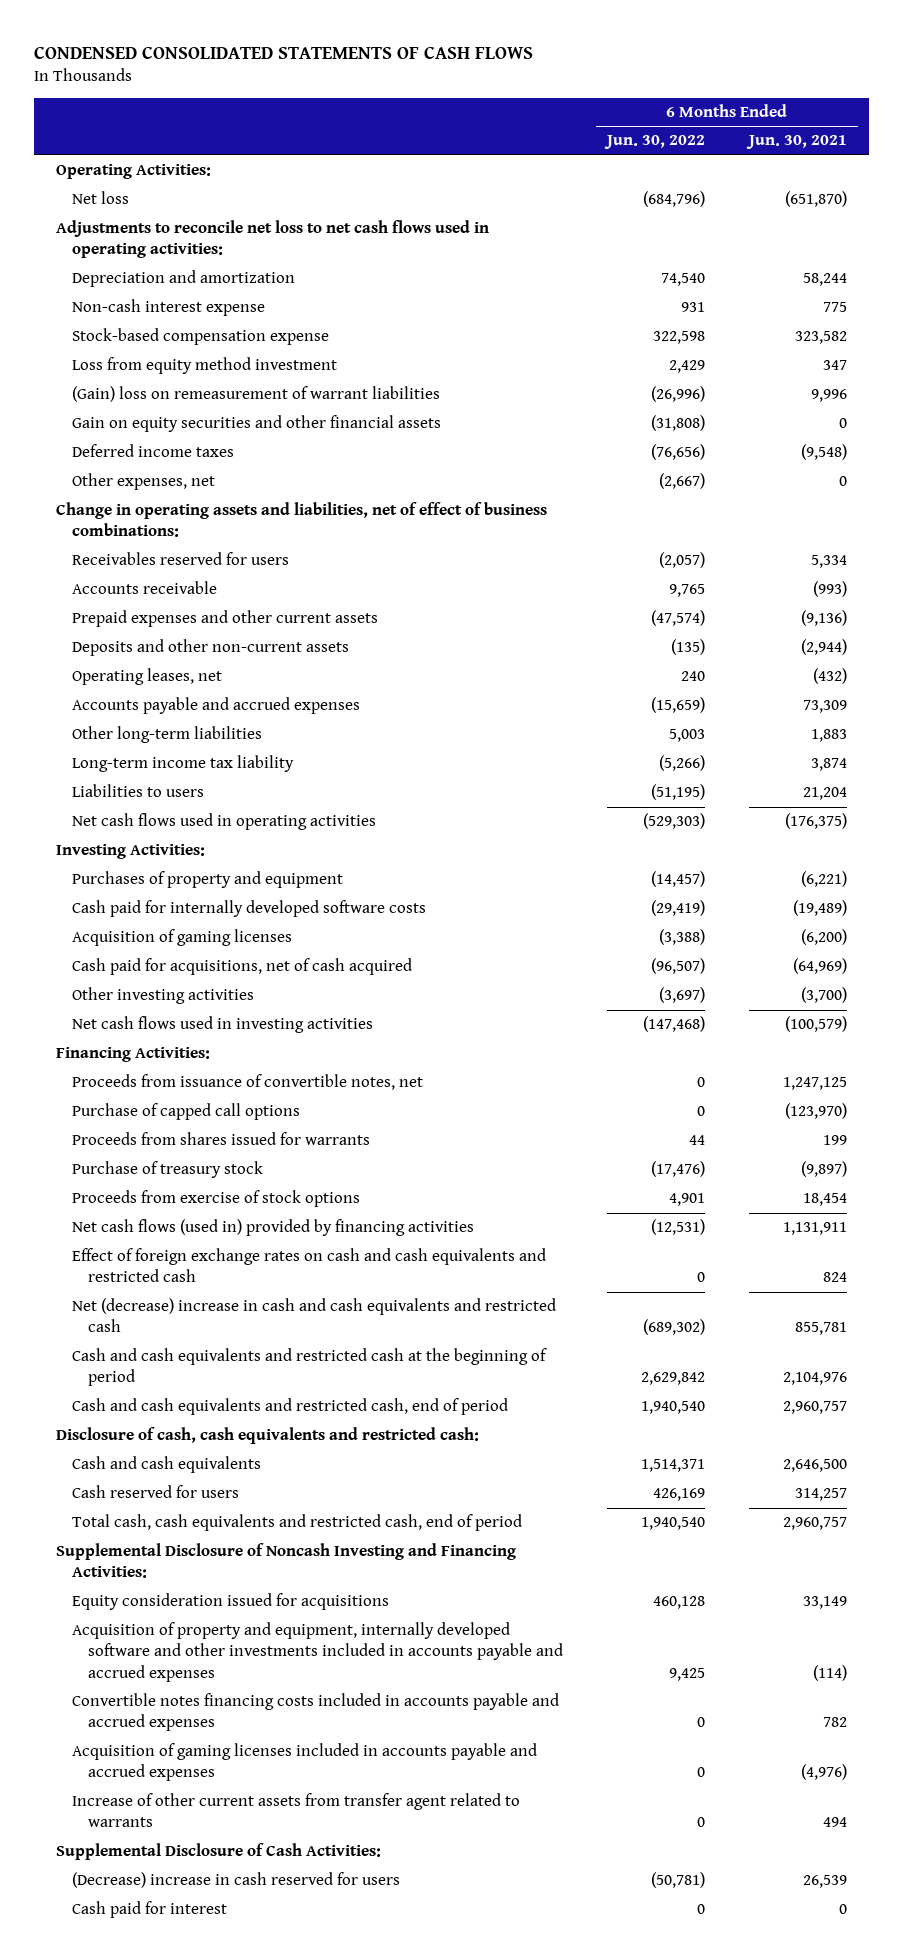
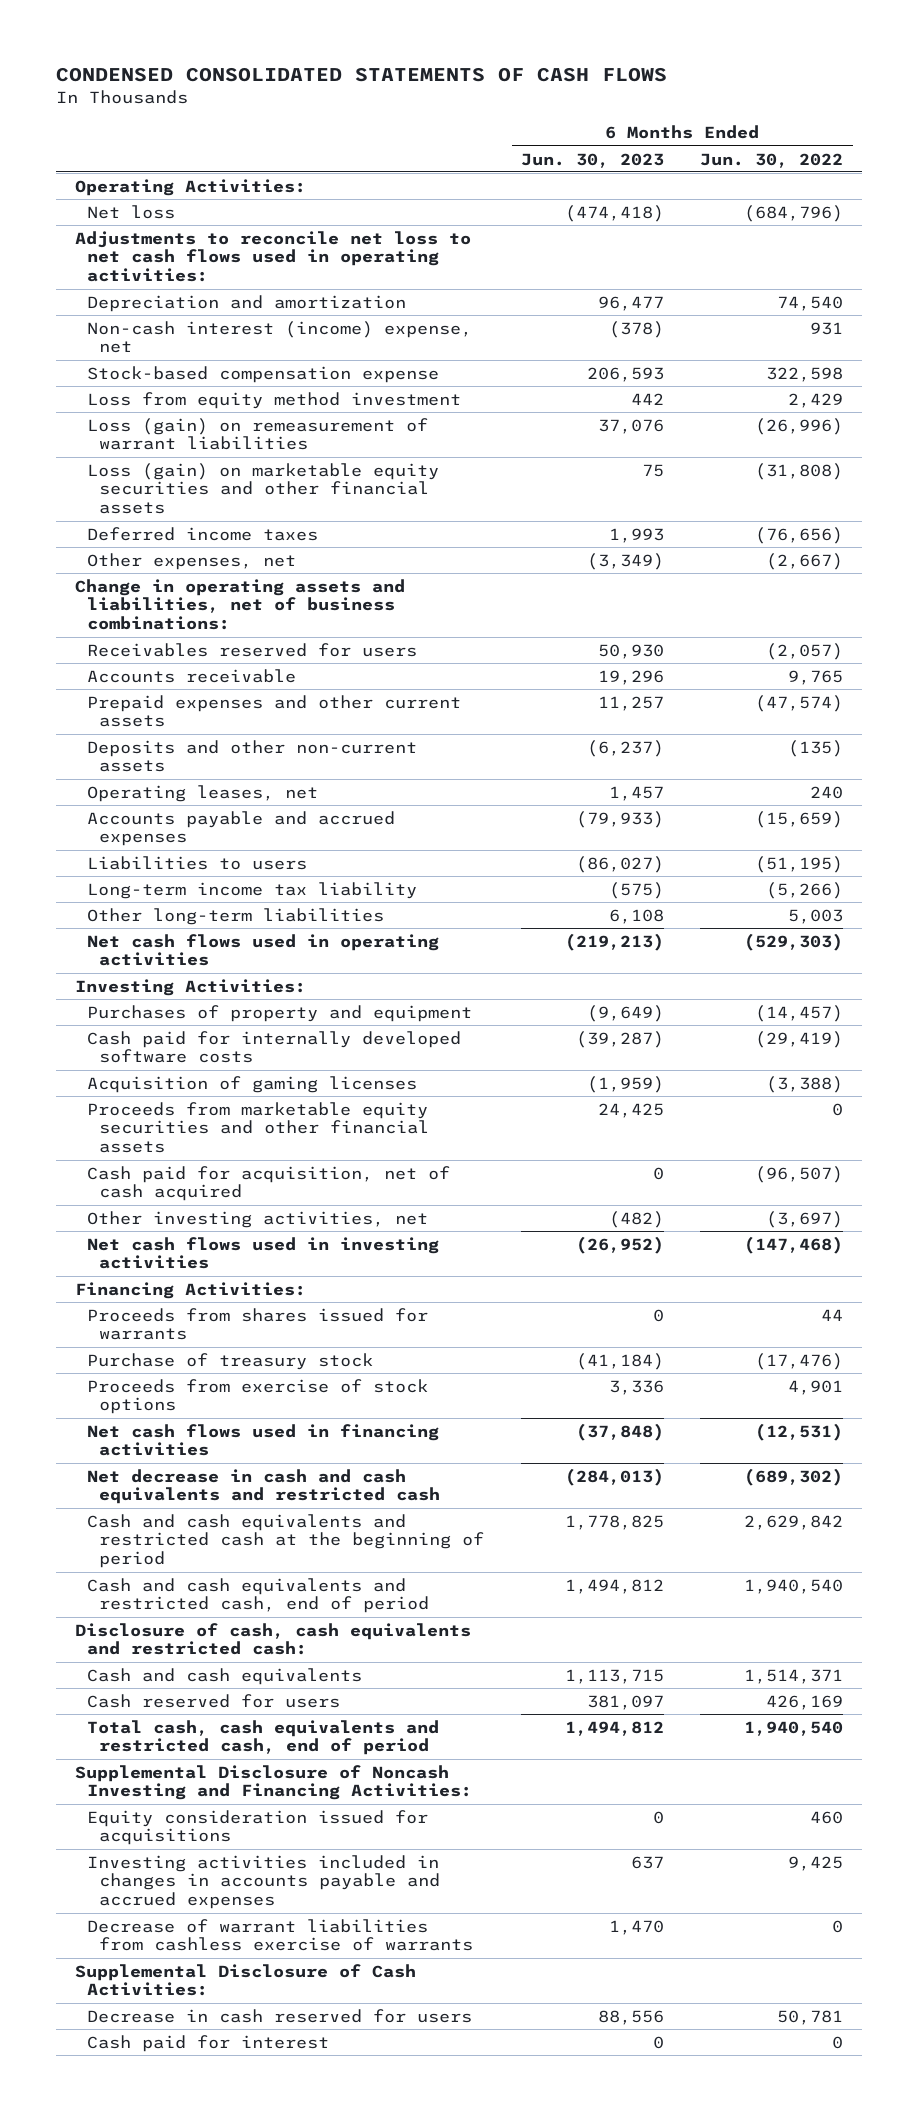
- | 6 Months Ended Jun. 30, 2022 | 6 Months Ended Jun. 30, 2021
+ | 6 Months Ended Jun. 30, 2023 | 6 Months Ended Jun. 30, 2022
- Non-cash interest expense | 931 | 775
+ Non-cash interest (income) expense, net | (378) | 931
- (Gain) loss on remeasurement of warrant liabilities | (26,996) | 9,996
- Gain on equity securities and other financial assets | (31,808) | 0
+ Loss (gain) on remeasurement of warrant liabilities | 37,076 | (26,996)
+ Loss (gain) on marketable equity securities and other financial assets | 75 | (31,808)
- Change in operating assets and liabilities, net of effect of business combinations:
+ Change in operating assets and liabilities, net of business combinations:
moved down: Long-term income tax liability | (575) | (5,266)
moved down: Other long-term liabilities | 6,108 | 5,003
- Cash paid for acquisitions, net of cash acquired | (96,507) | (64,969)
- Other investing activities | (3,697) | (3,700)
+ Proceeds from marketable equity securities and other financial assets | 24,425 | 0
+ Cash paid for acquisition, net of cash acquired | 0 | (96,507)
+ Other investing activities, net | (482) | (3,697)
- Proceeds from issuance of convertible notes, net | 0 | 1,247,125
- Purchase of capped call options | 0 | (123,970)
- Net cash flows (used in) provided by financing activities | (12,531) | 1,131,911
- Effect of foreign exchange rates on cash and cash equivalents and restricted cash | 0 | 824
- Net (decrease) increase in cash and cash equivalents and restricted cash | (689,302) | 855,781
+ Net cash flows used in financing activities | (37,848) | (12,531)
+ Net decrease in cash and cash equivalents and restricted cash | (284,013) | (689,302)
- Equity consideration issued for acquisitions | 460,128 | 33,149
- Acquisition of property and equipment, internally developed software and other investments included in accounts payable and accrued expenses | 9,425 | (114)
- Convertible notes financing costs included in accounts payable and accrued expenses | 0 | 782
- Acquisition of gaming licenses included in accounts payable and accrued expenses | 0 | (4,976)
- Increase of other current assets from transfer agent related to warrants | 0 | 494
+ Equity consideration issued for acquisitions | 0 | 460
+ Investing activities included in changes in accounts payable and accrued expenses | 637 | 9,425
+ Decrease of warrant liabilities from cashless exercise of warrants | 1,470 | 0
- (Decrease) increase in cash reserved for users | (50,781) | 26,539
+ Decrease in cash reserved for users | 88,556 | 50,781

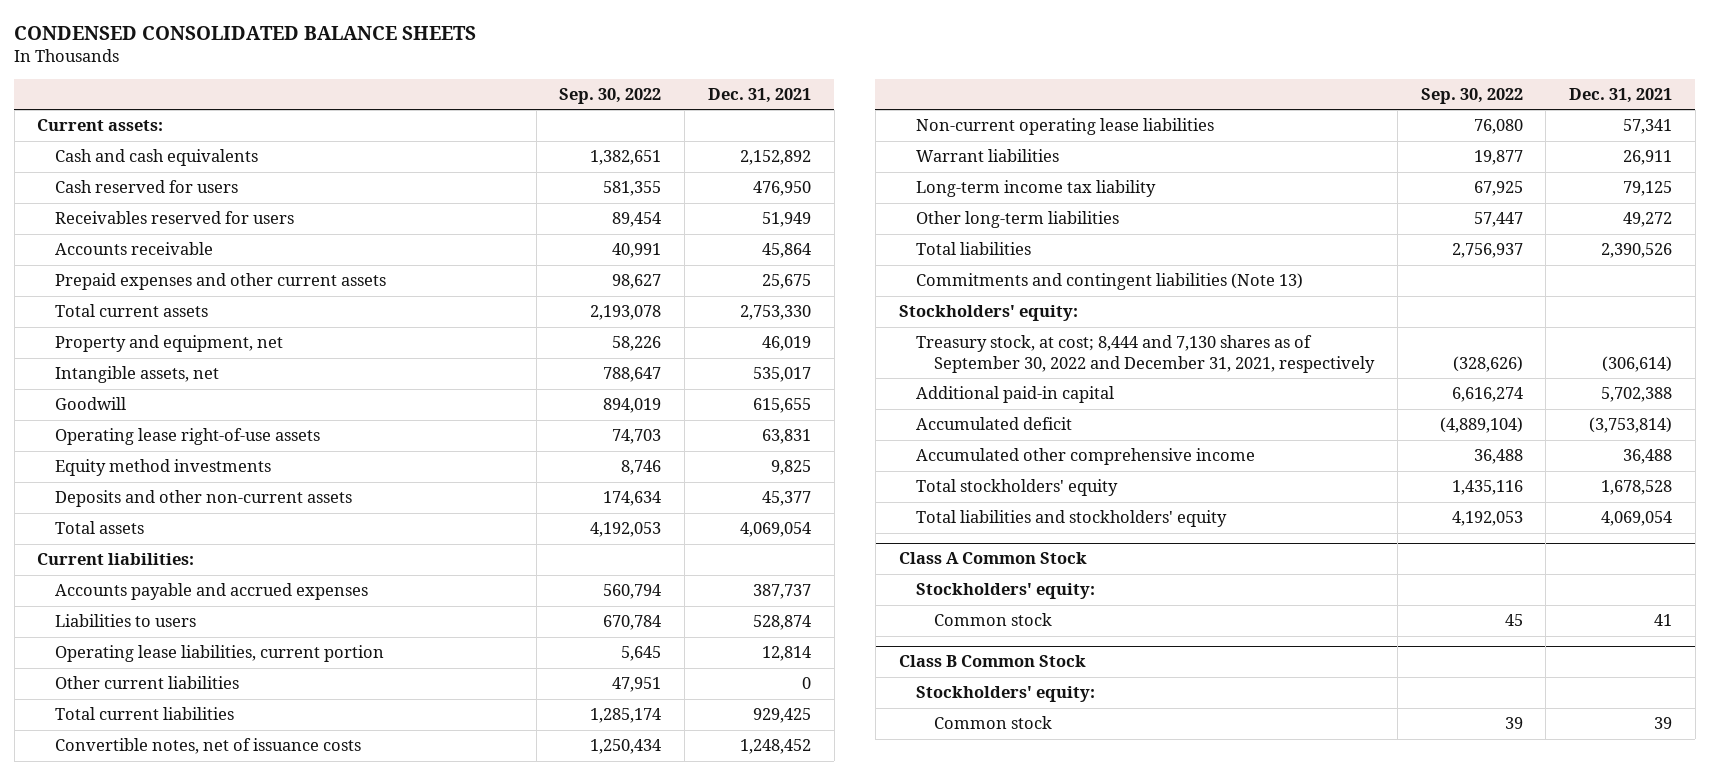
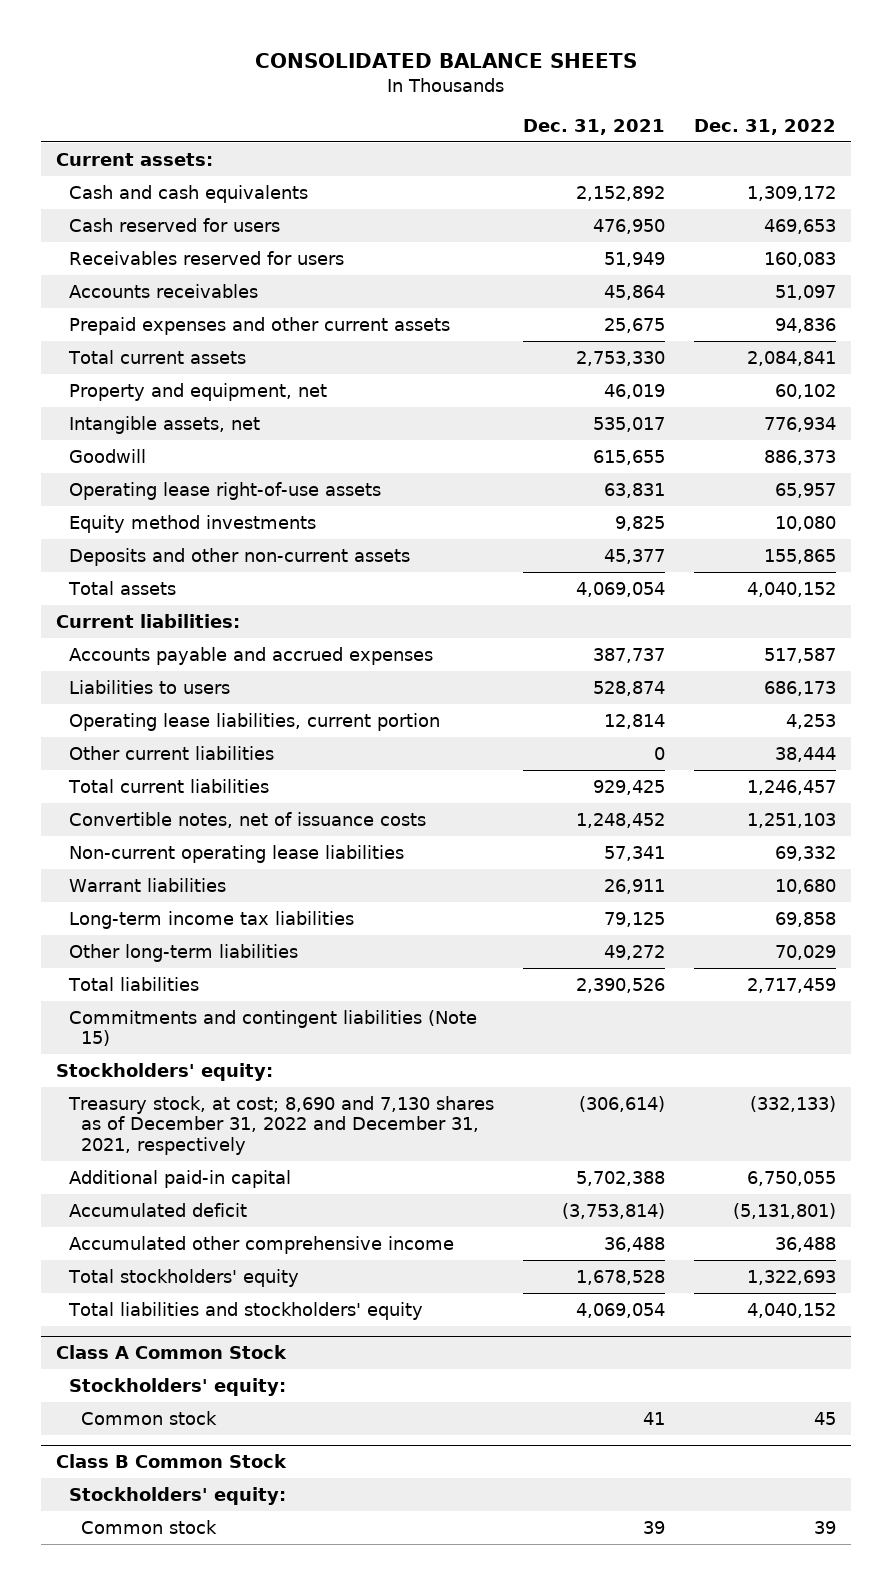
- CONDENSED CONSOLIDATED BALANCE SHEETS
+ CONSOLIDATED BALANCE SHEETS
- | Sep. 30, 2022 | Dec. 31, 2021
+ | Dec. 31, 2021 | Dec. 31, 2022
- Accounts receivable | 40,991 | 45,864
+ Accounts receivables | 45,864 | 51,097
- Long-term income tax liability | 67,925 | 79,125
+ Long-term income tax liabilities | 79,125 | 69,858
- Commitments and contingent liabilities (Note 13)
+ Commitments and contingent liabilities (Note 15)
- Treasury stock, at cost; 8,444 and 7,130 shares as of September 30, 2022 and December 31, 2021, respectively | (328,626) | (306,614)
+ Treasury stock, at cost; 8,690 and 7,130 shares as of December 31, 2022 and December 31, 2021, respectively | (306,614) | (332,133)

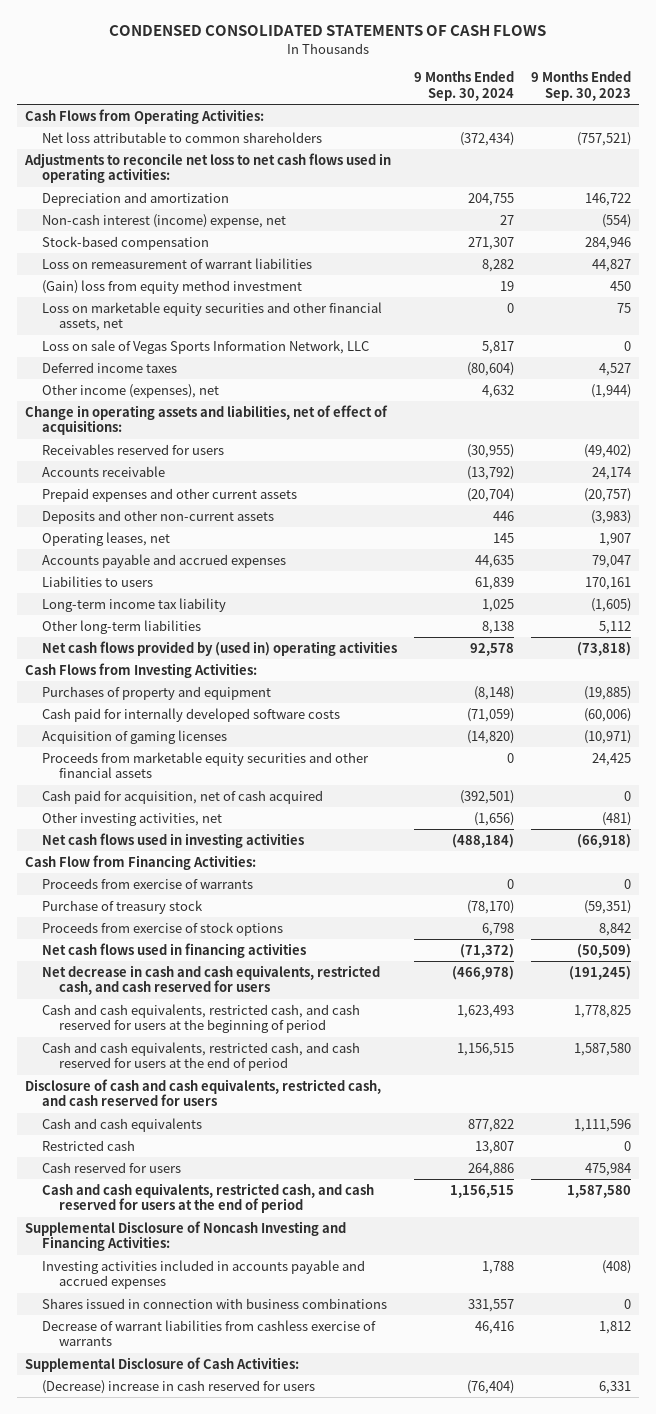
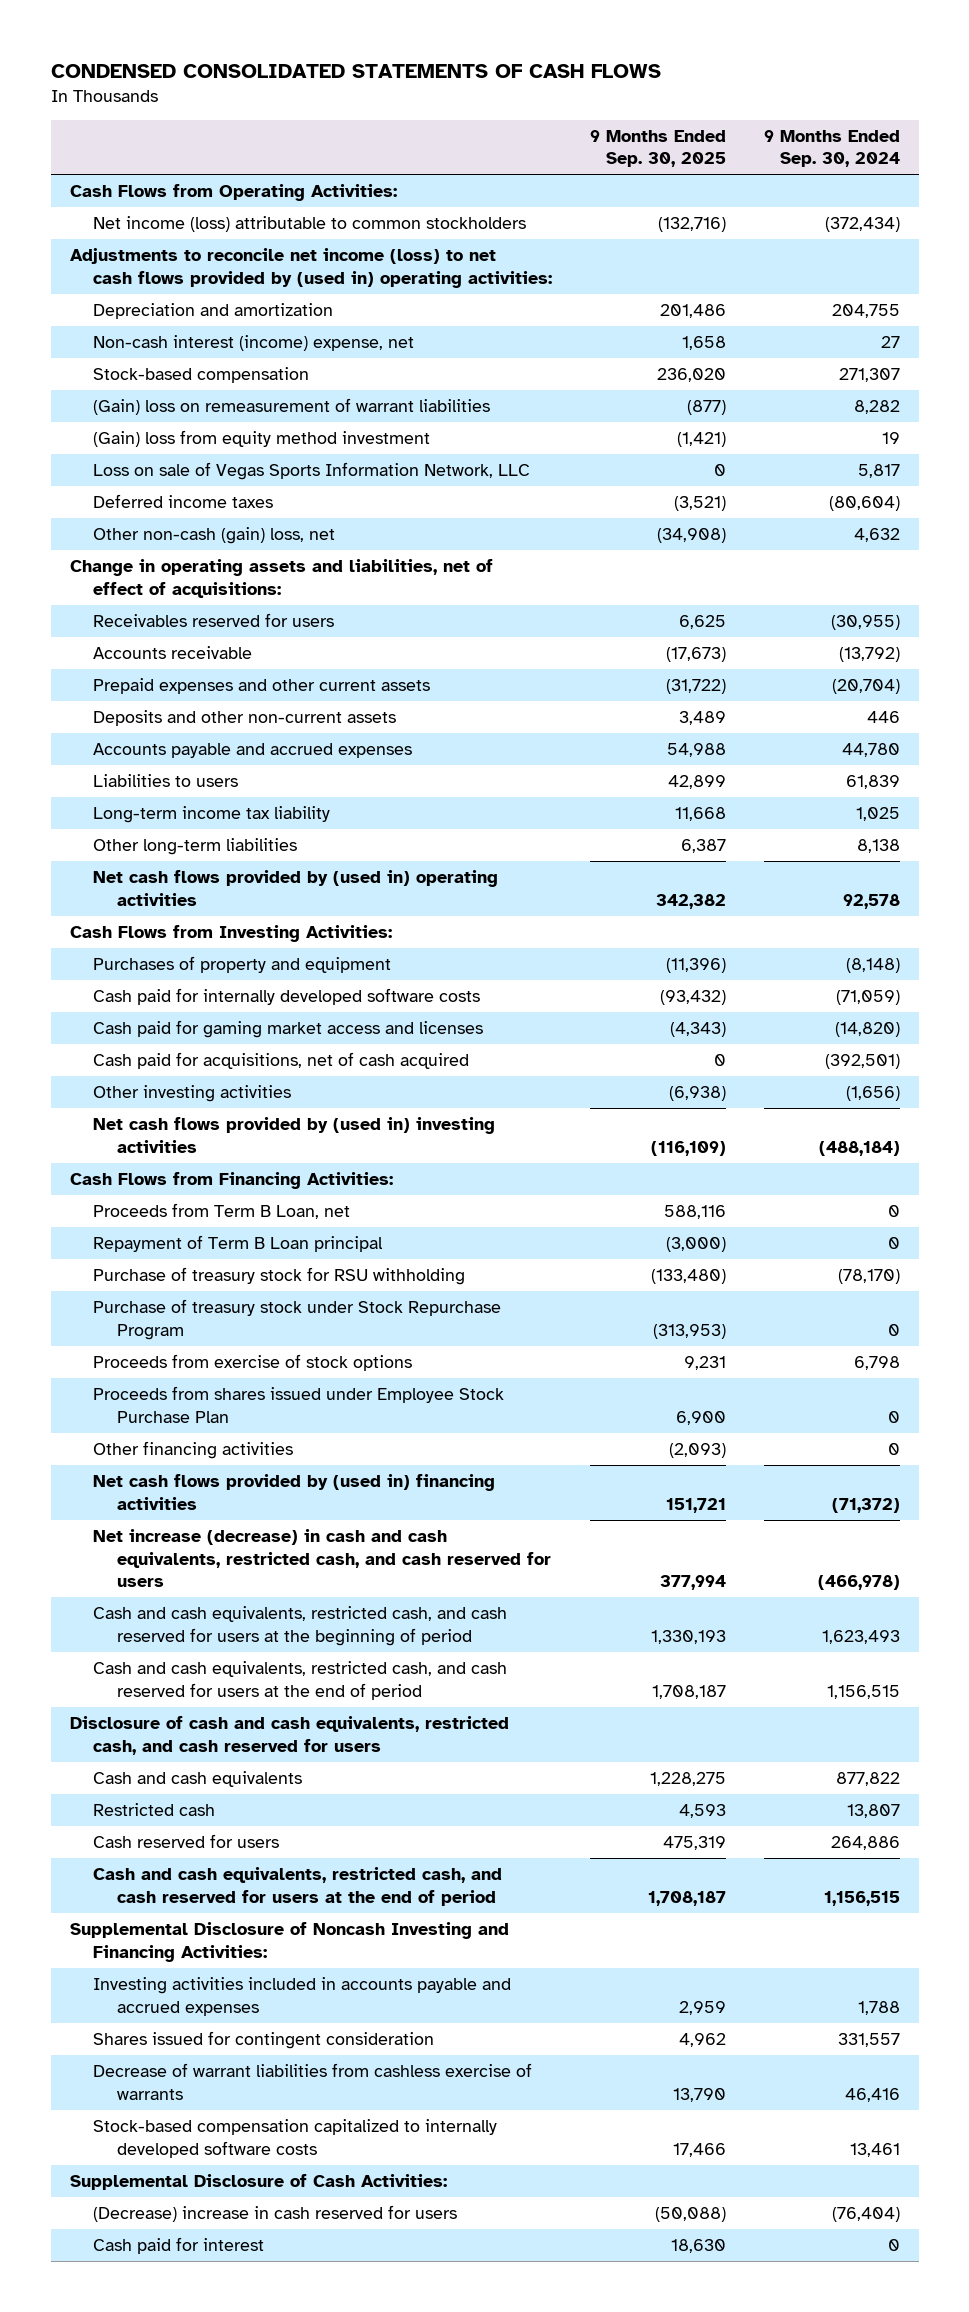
- | 9 Months Ended Sep. 30, 2024 | 9 Months Ended Sep. 30, 2023
+ | 9 Months Ended Sep. 30, 2025 | 9 Months Ended Sep. 30, 2024
- Net loss attributable to common shareholders | (372,434) | (757,521)
- Adjustments to reconcile net loss to net cash flows used in operating activities:
+ Net income (loss) attributable to common stockholders | (132,716) | (372,434)
+ Adjustments to reconcile net income (loss) to net cash flows provided by (used in) operating activities:
- Loss on remeasurement of warrant liabilities | 8,282 | 44,827
+ (Gain) loss on remeasurement of warrant liabilities | (877) | 8,282
- Loss on marketable equity securities and other financial assets, net | 0 | 75
- Other income (expenses), net | 4,632 | (1,944)
+ Other non-cash (gain) loss, net | (34,908) | 4,632
- Operating leases, net | 145 | 1,907
- Accounts payable and accrued expenses | 44,635 | 79,047
+ Accounts payable and accrued expenses | 54,988 | 44,780
- Acquisition of gaming licenses | (14,820) | (10,971)
- Proceeds from marketable equity securities and other financial assets | 0 | 24,425
- Cash paid for acquisition, net of cash acquired | (392,501) | 0
- Other investing activities, net | (1,656) | (481)
- Net cash flows used in investing activities | (488,184) | (66,918)
- Cash Flow from Financing Activities:
- Proceeds from exercise of warrants | 0 | 0
- Purchase of treasury stock | (78,170) | (59,351)
+ Cash paid for gaming market access and licenses | (4,343) | (14,820)
+ Cash paid for acquisitions, net of cash acquired | 0 | (392,501)
+ Other investing activities | (6,938) | (1,656)
+ Net cash flows provided by (used in) investing activities | (116,109) | (488,184)
+ Cash Flows from Financing Activities:
+ Proceeds from Term B Loan, net | 588,116 | 0
+ Repayment of Term B Loan principal | (3,000) | 0
+ Purchase of treasury stock for RSU withholding | (133,480) | (78,170)
+ Purchase of treasury stock under Stock Repurchase Program | (313,953) | 0
- Net cash flows used in financing activities | (71,372) | (50,509)
- Net decrease in cash and cash equivalents, restricted cash, and cash reserved for users | (466,978) | (191,245)
+ Proceeds from shares issued under Employee Stock Purchase Plan | 6,900 | 0
+ Other financing activities | (2,093) | 0
+ Net cash flows provided by (used in) financing activities | 151,721 | (71,372)
+ Net increase (decrease) in cash and cash equivalents, restricted cash, and cash reserved for users | 377,994 | (466,978)
- Shares issued in connection with business combinations | 331,557 | 0
+ Shares issued for contingent consideration | 4,962 | 331,557
+ Stock-based compensation capitalized to internally developed software costs | 17,466 | 13,461
+ Cash paid for interest | 18,630 | 0

